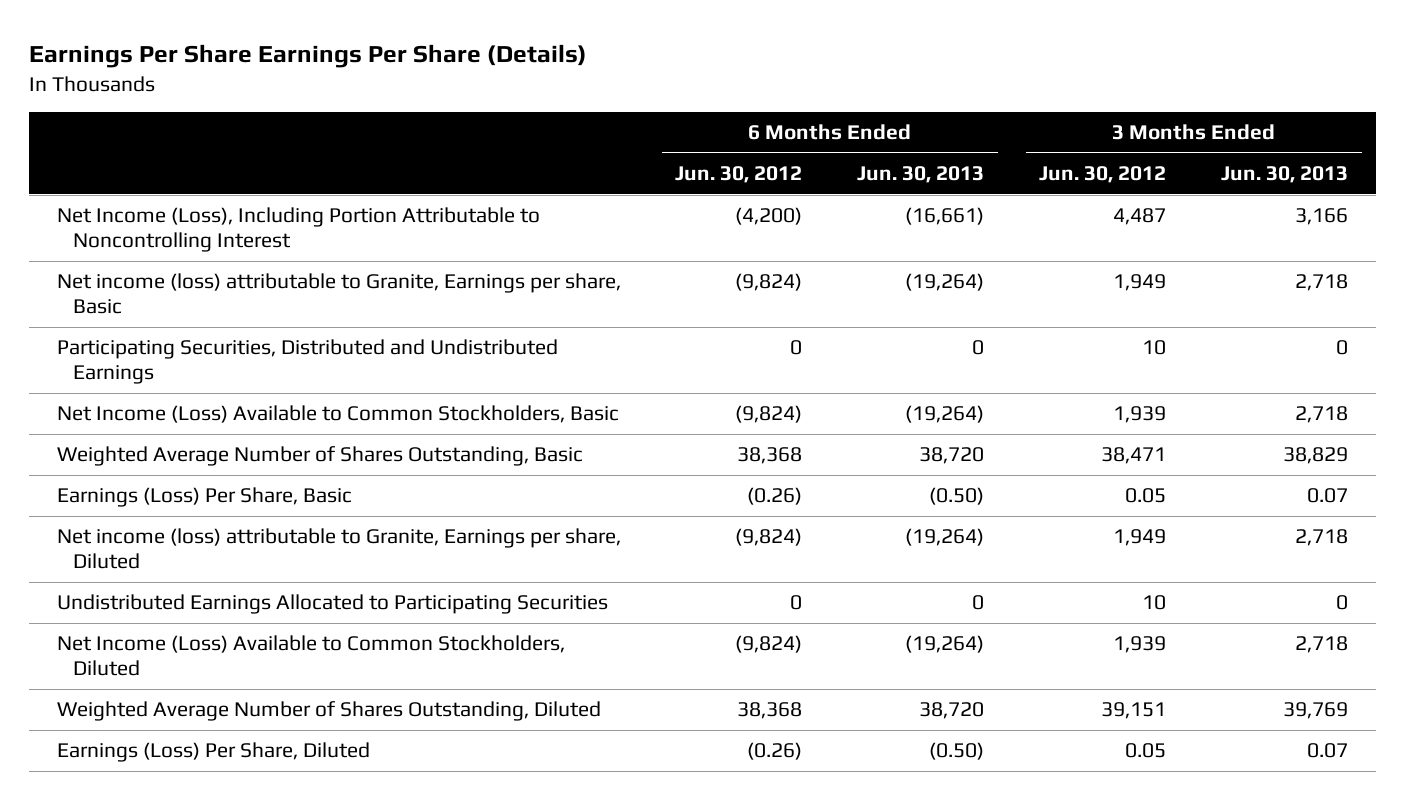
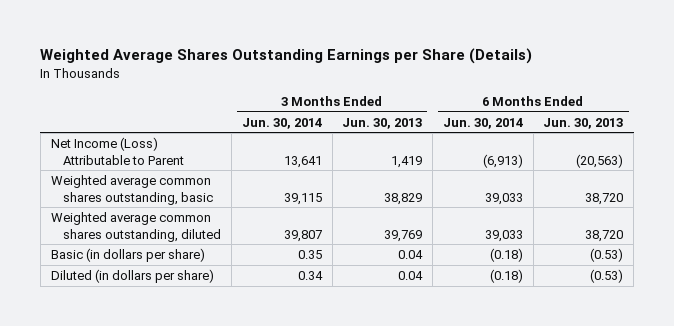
- Earnings Per Share Earnings Per Share (Details)
+ Weighted Average Shares Outstanding Earnings per Share (Details)
- | 6 Months Ended Jun. 30, 2012 | 6 Months Ended Jun. 30, 2013 | 3 Months Ended Jun. 30, 2012 | 3 Months Ended Jun. 30, 2013
+ | 3 Months Ended Jun. 30, 2014 | 3 Months Ended Jun. 30, 2013 | 6 Months Ended Jun. 30, 2014 | 6 Months Ended Jun. 30, 2013
- Net Income (Loss), Including Portion Attributable to Noncontrolling Interest | (4,200) | (16,661) | 4,487 | 3,166
- Net income (loss) attributable to Granite, Earnings per share, Basic | (9,824) | (19,264) | 1,949 | 2,718
- Participating Securities, Distributed and Undistributed Earnings | 0 | 0 | 10 | 0
- Net Income (Loss) Available to Common Stockholders, Basic | (9,824) | (19,264) | 1,939 | 2,718
- Weighted Average Number of Shares Outstanding, Basic | 38,368 | 38,720 | 38,471 | 38,829
- Earnings (Loss) Per Share, Basic | (0.26) | (0.50) | 0.05 | 0.07
- Net income (loss) attributable to Granite, Earnings per share, Diluted | (9,824) | (19,264) | 1,949 | 2,718
- Undistributed Earnings Allocated to Participating Securities | 0 | 0 | 10 | 0
- Net Income (Loss) Available to Common Stockholders, Diluted | (9,824) | (19,264) | 1,939 | 2,718
- Weighted Average Number of Shares Outstanding, Diluted | 38,368 | 38,720 | 39,151 | 39,769
- Earnings (Loss) Per Share, Diluted | (0.26) | (0.50) | 0.05 | 0.07
+ Net Income (Loss) Attributable to Parent | 13,641 | 1,419 | (6,913) | (20,563)
+ Weighted average common shares outstanding, basic | 39,115 | 38,829 | 39,033 | 38,720
+ Weighted average common shares outstanding, diluted | 39,807 | 39,769 | 39,033 | 38,720
+ Basic (in dollars per share) | 0.35 | 0.04 | (0.18) | (0.53)
+ Diluted (in dollars per share) | 0.34 | 0.04 | (0.18) | (0.53)

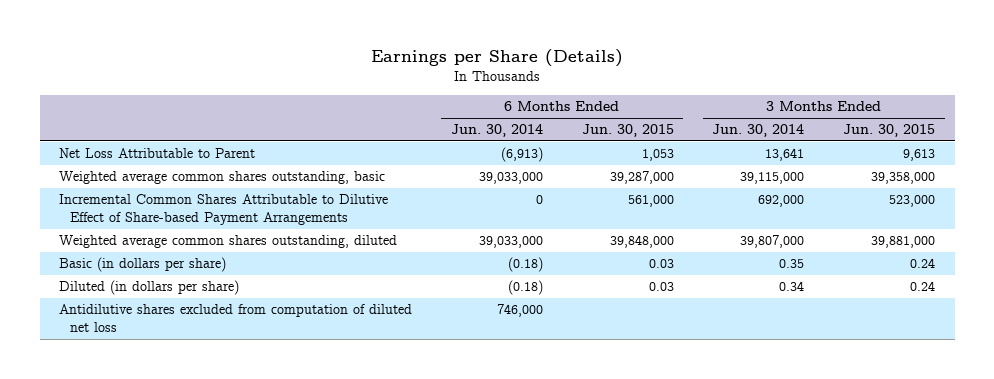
- Weighted Average Shares Outstanding Earnings per Share (Details)
+ Earnings per Share (Details)
- | 3 Months Ended Jun. 30, 2014 | 3 Months Ended Jun. 30, 2013 | 6 Months Ended Jun. 30, 2014 | 6 Months Ended Jun. 30, 2013
+ | 6 Months Ended Jun. 30, 2014 | 6 Months Ended Jun. 30, 2015 | 3 Months Ended Jun. 30, 2014 | 3 Months Ended Jun. 30, 2015
- Net Income (Loss) Attributable to Parent | 13,641 | 1,419 | (6,913) | (20,563)
- Weighted average common shares outstanding, basic | 39,115 | 38,829 | 39,033 | 38,720
- Weighted average common shares outstanding, diluted | 39,807 | 39,769 | 39,033 | 38,720
+ Net Loss Attributable to Parent | (6,913) | 1,053 | 13,641 | 9,613
+ Weighted average common shares outstanding, basic | 39,033,000 | 39,287,000 | 39,115,000 | 39,358,000
+ Incremental Common Shares Attributable to Dilutive Effect of Share-based Payment Arrangements | 0 | 561,000 | 692,000 | 523,000
+ Weighted average common shares outstanding, diluted | 39,033,000 | 39,848,000 | 39,807,000 | 39,881,000
+ Antidilutive shares excluded from computation of diluted net loss | 746,000 | | |

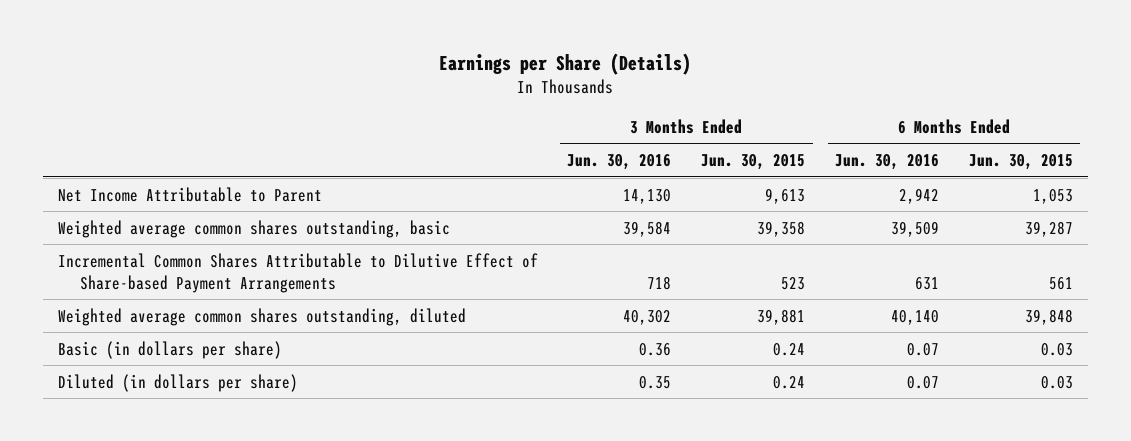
- | 6 Months Ended Jun. 30, 2014 | 6 Months Ended Jun. 30, 2015 | 3 Months Ended Jun. 30, 2014 | 3 Months Ended Jun. 30, 2015
+ | 3 Months Ended Jun. 30, 2016 | 3 Months Ended Jun. 30, 2015 | 6 Months Ended Jun. 30, 2016 | 6 Months Ended Jun. 30, 2015
- Net Loss Attributable to Parent | (6,913) | 1,053 | 13,641 | 9,613
- Weighted average common shares outstanding, basic | 39,033,000 | 39,287,000 | 39,115,000 | 39,358,000
- Incremental Common Shares Attributable to Dilutive Effect of Share-based Payment Arrangements | 0 | 561,000 | 692,000 | 523,000
- Weighted average common shares outstanding, diluted | 39,033,000 | 39,848,000 | 39,807,000 | 39,881,000
+ Net Income Attributable to Parent | 14,130 | 9,613 | 2,942 | 1,053
+ Weighted average common shares outstanding, basic | 39,584 | 39,358 | 39,509 | 39,287
+ Incremental Common Shares Attributable to Dilutive Effect of Share-based Payment Arrangements | 718 | 523 | 631 | 561
+ Weighted average common shares outstanding, diluted | 40,302 | 39,881 | 40,140 | 39,848
- Antidilutive shares excluded from computation of diluted net loss | 746,000 | | |

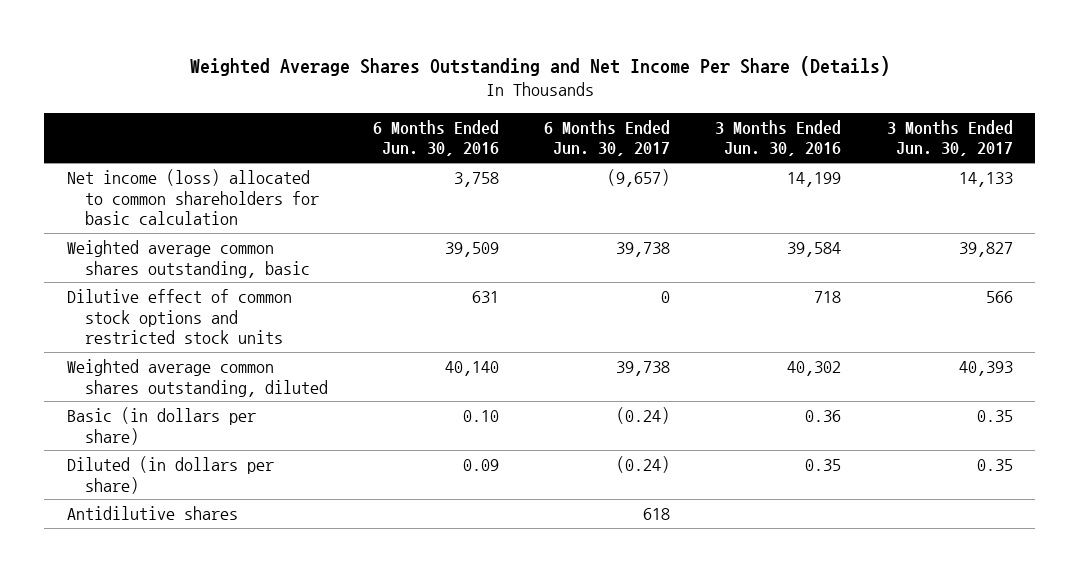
- Earnings per Share (Details)
+ Weighted Average Shares Outstanding and Net Income Per Share (Details)
- | 3 Months Ended Jun. 30, 2016 | 3 Months Ended Jun. 30, 2015 | 6 Months Ended Jun. 30, 2016 | 6 Months Ended Jun. 30, 2015
+ | 6 Months Ended Jun. 30, 2016 | 6 Months Ended Jun. 30, 2017 | 3 Months Ended Jun. 30, 2016 | 3 Months Ended Jun. 30, 2017
- Net Income Attributable to Parent | 14,130 | 9,613 | 2,942 | 1,053
+ Net income (loss) allocated to common shareholders for basic calculation | 3,758 | (9,657) | 14,199 | 14,133
- Incremental Common Shares Attributable to Dilutive Effect of Share-based Payment Arrangements | 718 | 523 | 631 | 561
+ Dilutive effect of common stock options and restricted stock units | 631 | 0 | 718 | 566
- Basic (in dollars per share) | 0.36 | 0.24 | 0.07 | 0.03
- Diluted (in dollars per share) | 0.35 | 0.24 | 0.07 | 0.03
+ Basic (in dollars per share) | 0.10 | (0.24) | 0.36 | 0.35
+ Diluted (in dollars per share) | 0.09 | (0.24) | 0.35 | 0.35
+ Antidilutive shares | | 618 | |

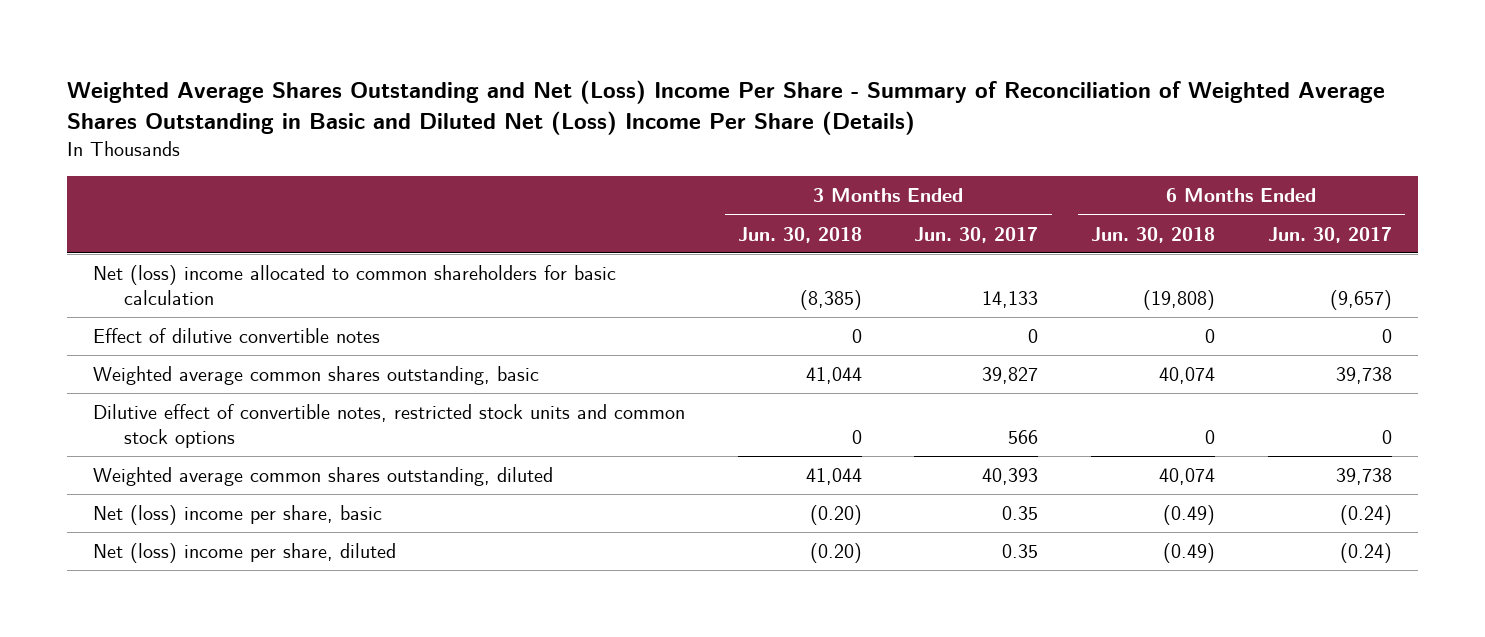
- Weighted Average Shares Outstanding and Net Income Per Share (Details)
+ Weighted Average Shares Outstanding and Net (Loss) Income Per Share - Summary of Reconciliation of Weighted Average Shares Outstanding in Basic and Diluted Net (Loss) Income Per Share (Details)
- | 6 Months Ended Jun. 30, 2016 | 6 Months Ended Jun. 30, 2017 | 3 Months Ended Jun. 30, 2016 | 3 Months Ended Jun. 30, 2017
+ | 3 Months Ended Jun. 30, 2018 | 3 Months Ended Jun. 30, 2017 | 6 Months Ended Jun. 30, 2018 | 6 Months Ended Jun. 30, 2017
- Net income (loss) allocated to common shareholders for basic calculation | 3,758 | (9,657) | 14,199 | 14,133
+ Net (loss) income allocated to common shareholders for basic calculation | (8,385) | 14,133 | (19,808) | (9,657)
+ Effect of dilutive convertible notes | 0 | 0 | 0 | 0
- Dilutive effect of common stock options and restricted stock units | 631 | 0 | 718 | 566
+ Dilutive effect of convertible notes, restricted stock units and common stock options | 0 | 566 | 0 | 0
- Basic (in dollars per share) | 0.10 | (0.24) | 0.36 | 0.35
- Diluted (in dollars per share) | 0.09 | (0.24) | 0.35 | 0.35
- Antidilutive shares | | 618 | |
+ Net (loss) income per share, basic | (0.20) | 0.35 | (0.49) | (0.24)
+ Net (loss) income per share, diluted | (0.20) | 0.35 | (0.49) | (0.24)

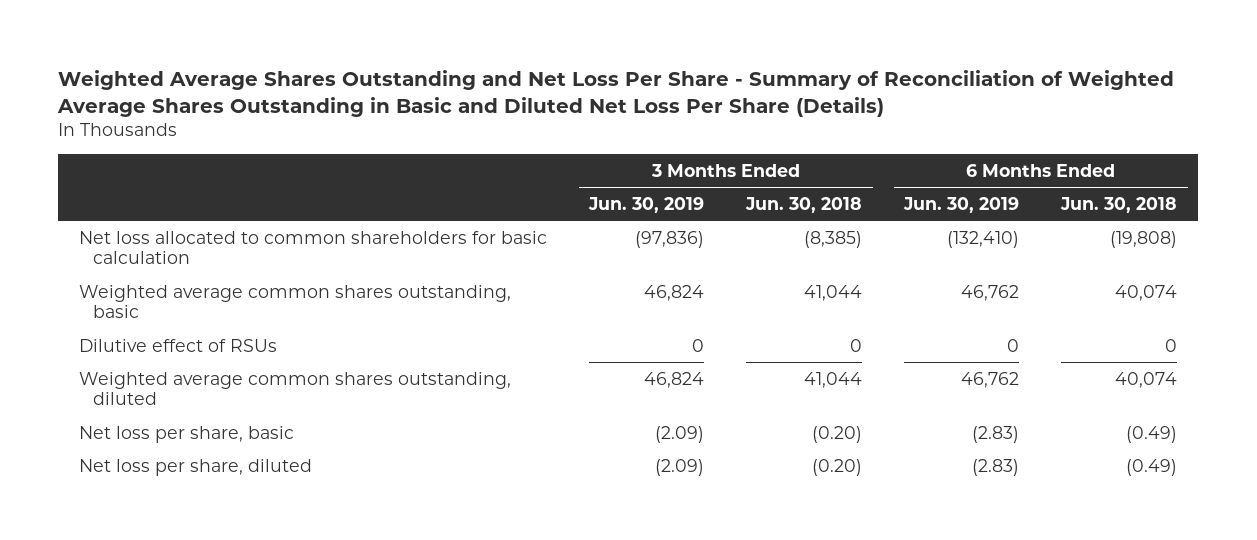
- Weighted Average Shares Outstanding and Net (Loss) Income Per Share - Summary of Reconciliation of Weighted Average Shares Outstanding in Basic and Diluted Net (Loss) Income Per Share (Details)
+ Weighted Average Shares Outstanding and Net Loss Per Share - Summary of Reconciliation of Weighted Average Shares Outstanding in Basic and Diluted Net Loss Per Share (Details)
- | 3 Months Ended Jun. 30, 2018 | 3 Months Ended Jun. 30, 2017 | 6 Months Ended Jun. 30, 2018 | 6 Months Ended Jun. 30, 2017
+ | 3 Months Ended Jun. 30, 2019 | 3 Months Ended Jun. 30, 2018 | 6 Months Ended Jun. 30, 2019 | 6 Months Ended Jun. 30, 2018
- Net (loss) income allocated to common shareholders for basic calculation | (8,385) | 14,133 | (19,808) | (9,657)
- Effect of dilutive convertible notes | 0 | 0 | 0 | 0
+ Net loss allocated to common shareholders for basic calculation | (97,836) | (8,385) | (132,410) | (19,808)
- Dilutive effect of convertible notes, restricted stock units and common stock options | 0 | 566 | 0 | 0
+ Dilutive effect of RSUs | 0 | 0 | 0 | 0
- Net (loss) income per share, basic | (0.20) | 0.35 | (0.49) | (0.24)
- Net (loss) income per share, diluted | (0.20) | 0.35 | (0.49) | (0.24)
+ Net loss per share, basic | (2.09) | (0.20) | (2.83) | (0.49)
+ Net loss per share, diluted | (2.09) | (0.20) | (2.83) | (0.49)

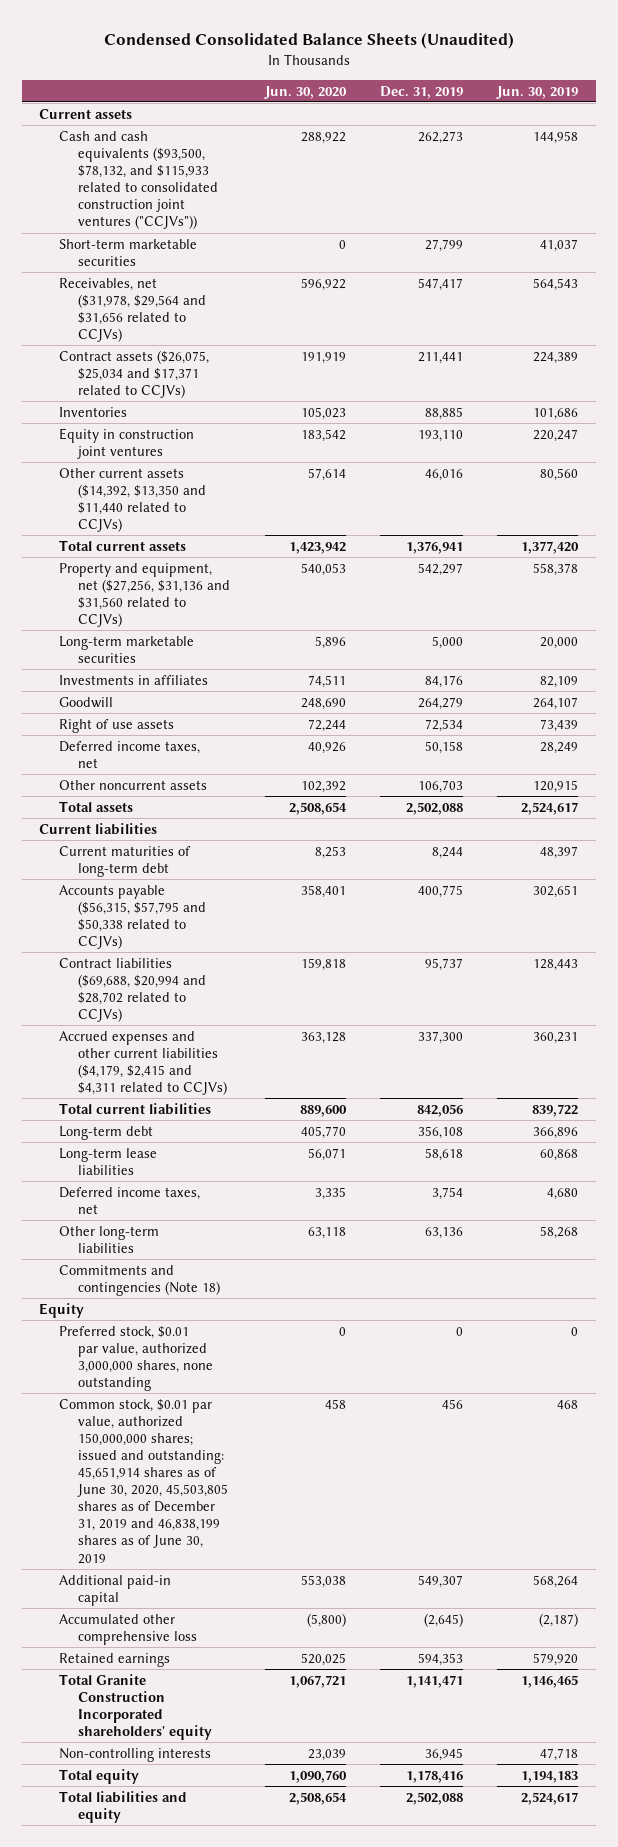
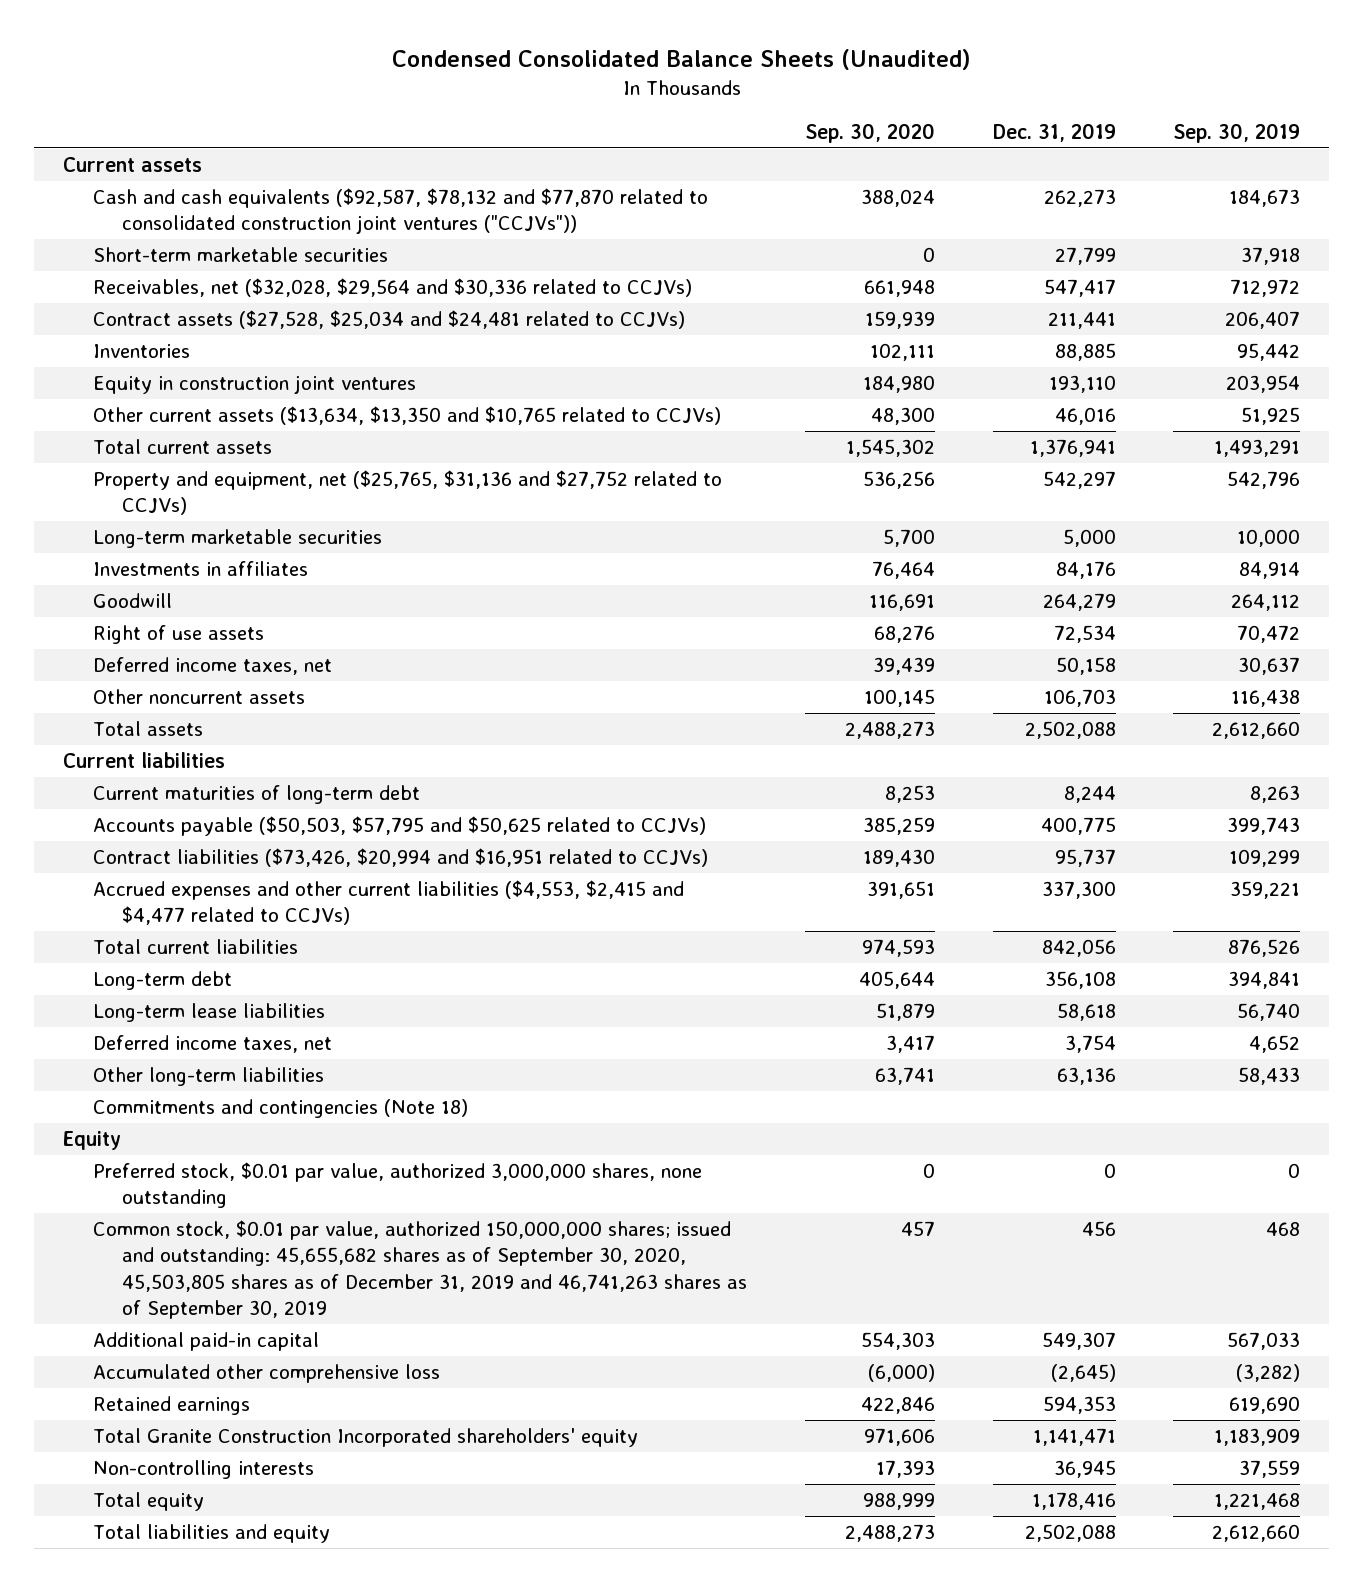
- | Jun. 30, 2020 | Dec. 31, 2019 | Jun. 30, 2019
+ | Sep. 30, 2020 | Dec. 31, 2019 | Sep. 30, 2019
- Cash and cash equivalents ($93,500, $78,132, and $115,933 related to consolidated construction joint ventures ("CCJVs")) | 288,922 | 262,273 | 144,958
+ Cash and cash equivalents ($92,587, $78,132 and $77,870 related to consolidated construction joint ventures ("CCJVs")) | 388,024 | 262,273 | 184,673
- Receivables, net ($31,978, $29,564 and $31,656 related to CCJVs) | 596,922 | 547,417 | 564,543
- Contract assets ($26,075, $25,034 and $17,371 related to CCJVs) | 191,919 | 211,441 | 224,389
+ Receivables, net ($32,028, $29,564 and $30,336 related to CCJVs) | 661,948 | 547,417 | 712,972
+ Contract assets ($27,528, $25,034 and $24,481 related to CCJVs) | 159,939 | 211,441 | 206,407
- Other current assets ($14,392, $13,350 and $11,440 related to CCJVs) | 57,614 | 46,016 | 80,560
+ Other current assets ($13,634, $13,350 and $10,765 related to CCJVs) | 48,300 | 46,016 | 51,925
- Property and equipment, net ($27,256, $31,136 and $31,560 related to CCJVs) | 540,053 | 542,297 | 558,378
+ Property and equipment, net ($25,765, $31,136 and $27,752 related to CCJVs) | 536,256 | 542,297 | 542,796
- Accounts payable ($56,315, $57,795 and $50,338 related to CCJVs) | 358,401 | 400,775 | 302,651
- Contract liabilities ($69,688, $20,994 and $28,702 related to CCJVs) | 159,818 | 95,737 | 128,443
- Accrued expenses and other current liabilities ($4,179, $2,415 and $4,311 related to CCJVs) | 363,128 | 337,300 | 360,231
+ Accounts payable ($50,503, $57,795 and $50,625 related to CCJVs) | 385,259 | 400,775 | 399,743
+ Contract liabilities ($73,426, $20,994 and $16,951 related to CCJVs) | 189,430 | 95,737 | 109,299
+ Accrued expenses and other current liabilities ($4,553, $2,415 and $4,477 related to CCJVs) | 391,651 | 337,300 | 359,221
- Common stock, $0.01 par value, authorized 150,000,000 shares; issued and outstanding: 45,651,914 shares as of June 30, 2020, 45,503,805 shares as of December 31, 2019 and 46,838,199 shares as of June 30, 2019 | 458 | 456 | 468
+ Common stock, $0.01 par value, authorized 150,000,000 shares; issued and outstanding: 45,655,682 shares as of September 30, 2020, 45,503,805 shares as of December 31, 2019 and 46,741,263 shares as of September 30, 2019 | 457 | 456 | 468

